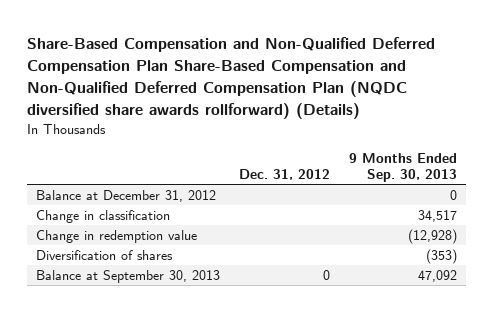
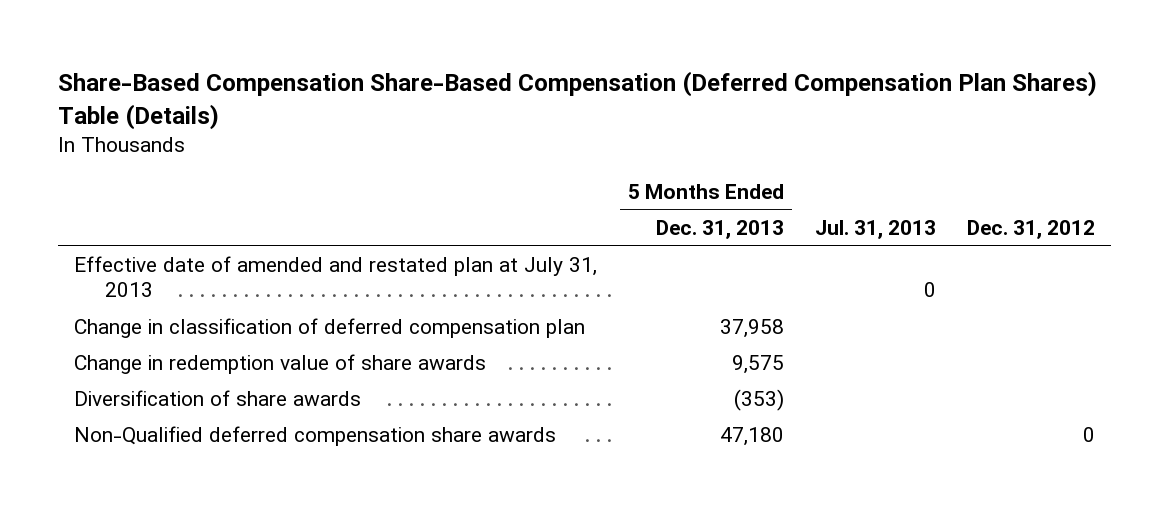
- Share-Based Compensation and Non-Qualified Deferred Compensation Plan Share-Based Compensation and Non-Qualified Deferred Compensation Plan (NQDC diversified share awards rollforward) (Details)
+ Share-Based Compensation Share-Based Compensation (Deferred Compensation Plan Shares) Table (Details)
- | Dec. 31, 2012 | 9 Months Ended Sep. 30, 2013
+ | 5 Months Ended Dec. 31, 2013 | Jul. 31, 2013 | Dec. 31, 2012
- Balance at December 31, 2012 | | 0
- Change in classification | | 34,517
- Change in redemption value | | (12,928)
- Diversification of shares | | (353)
- Balance at September 30, 2013 | 0 | 47,092
+ Effective date of amended and restated plan at July 31, 2013 | | 0 |
+ Change in classification of deferred compensation plan | 37,958 | |
+ Change in redemption value of share awards | 9,575 | |
+ Diversification of share awards | (353) | |
+ Non-Qualified deferred compensation share awards | 47,180 | | 0

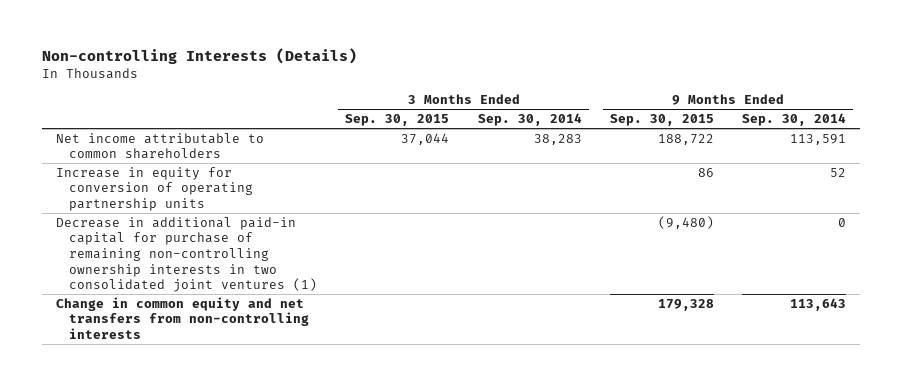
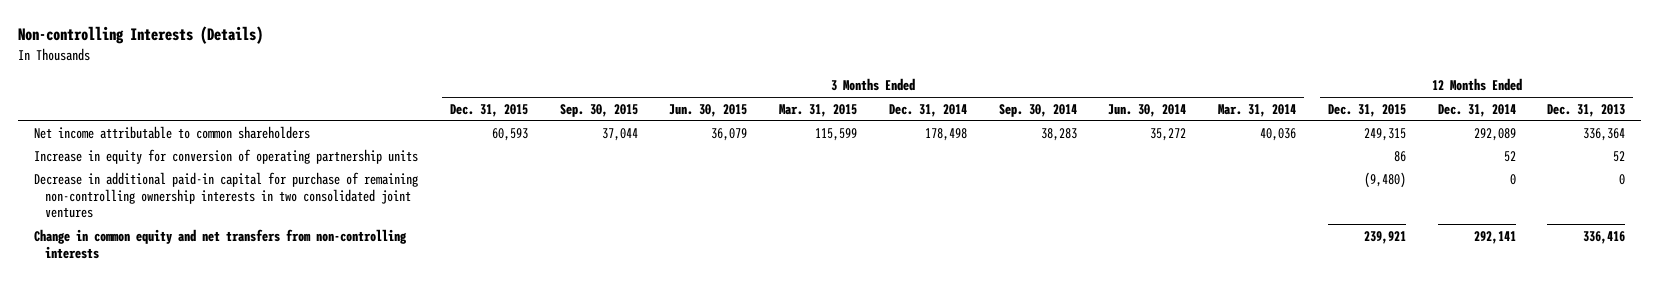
- | 3 Months Ended Sep. 30, 2015 | 3 Months Ended Sep. 30, 2014 | 9 Months Ended Sep. 30, 2015 | 9 Months Ended Sep. 30, 2014
+ | 3 Months Ended Dec. 31, 2015 | 3 Months Ended Sep. 30, 2015 | 3 Months Ended Jun. 30, 2015 | 3 Months Ended Mar. 31, 2015 | 3 Months Ended Dec. 31, 2014 | 3 Months Ended Sep. 30, 2014 | 3 Months Ended Jun. 30, 2014 | 3 Months Ended Mar. 31, 2014 | 12 Months Ended Dec. 31, 2015 | 12 Months Ended Dec. 31, 2014 | 12 Months Ended Dec. 31, 2013
- Decrease in additional paid-in capital for purchase of remaining non-controlling ownership interests in two consolidated joint ventures (1) | | | (9,480) | 0
+ Decrease in additional paid-in capital for purchase of remaining non-controlling ownership interests in two consolidated joint ventures | | | | | | | | | (9,480) | 0 | 0

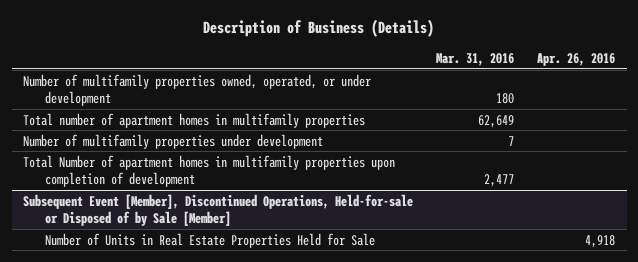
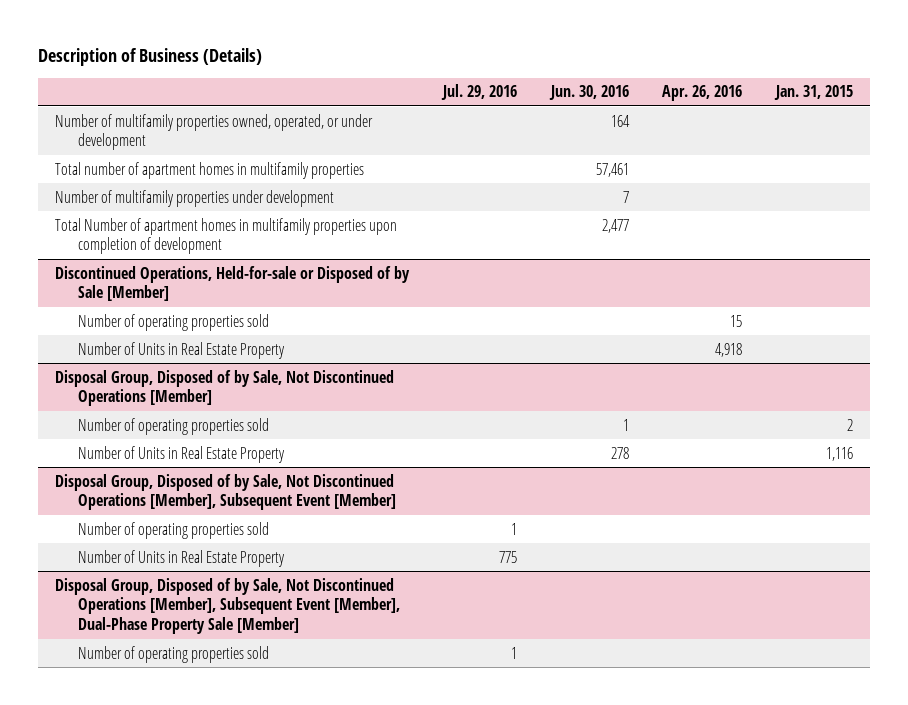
- | Mar. 31, 2016 | Apr. 26, 2016
+ | Jul. 29, 2016 | Jun. 30, 2016 | Apr. 26, 2016 | Jan. 31, 2015
- Subsequent Event [Member], Discontinued Operations, Held-for-sale or Disposed of by Sale [Member]
- Number of Units in Real Estate Properties Held for Sale | | 4,918
+ Discontinued Operations, Held-for-sale or Disposed of by Sale [Member]
+ Number of operating properties sold | | | 15 |
+ Number of Units in Real Estate Property | | | 4,918 |
+ Disposal Group, Disposed of by Sale, Not Discontinued Operations [Member]
+ Number of operating properties sold | | 1 | | 2
+ Number of Units in Real Estate Property | | 278 | | 1,116
+ Disposal Group, Disposed of by Sale, Not Discontinued Operations [Member], Subsequent Event [Member]
+ Number of operating properties sold | 1 | | |
+ Number of Units in Real Estate Property | 775 | | |
+ Disposal Group, Disposed of by Sale, Not Discontinued Operations [Member], Subsequent Event [Member], Dual-Phase Property Sale [Member]
+ Number of operating properties sold | 1 | | |

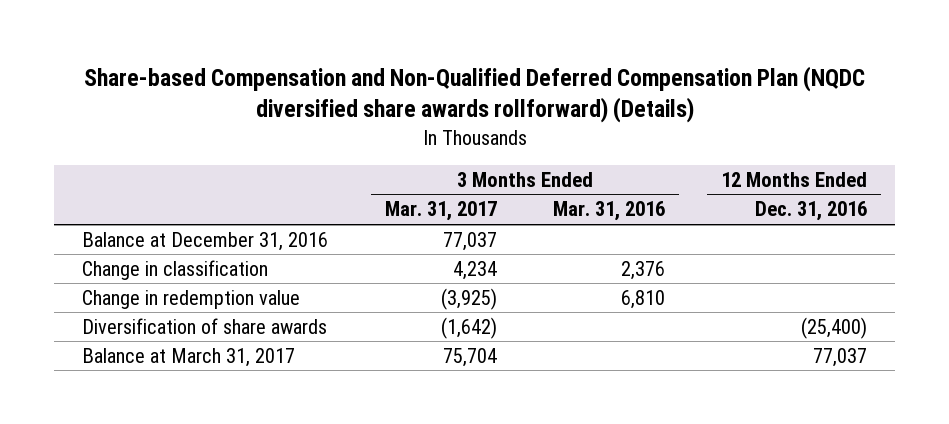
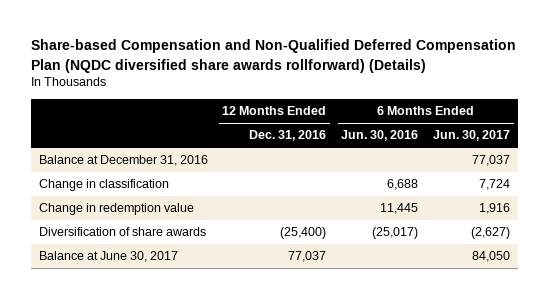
- | 3 Months Ended Mar. 31, 2017 | 3 Months Ended Mar. 31, 2016 | 12 Months Ended Dec. 31, 2016
+ | 12 Months Ended Dec. 31, 2016 | 6 Months Ended Jun. 30, 2016 | 6 Months Ended Jun. 30, 2017
- Balance at March 31, 2017 | 75,704 | | 77,037
+ Balance at June 30, 2017 | 77,037 | | 84,050

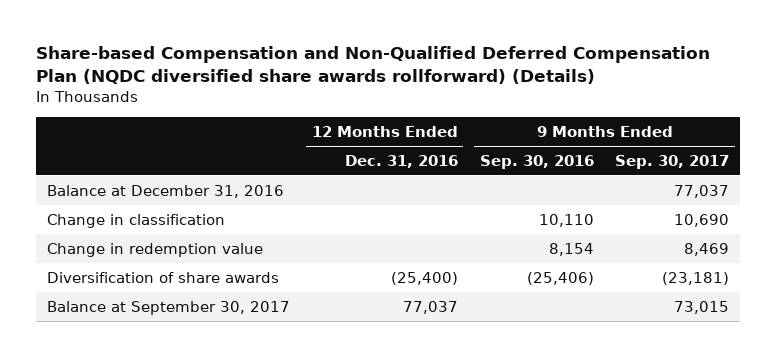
- | 12 Months Ended Dec. 31, 2016 | 6 Months Ended Jun. 30, 2016 | 6 Months Ended Jun. 30, 2017
+ | 12 Months Ended Dec. 31, 2016 | 9 Months Ended Sep. 30, 2016 | 9 Months Ended Sep. 30, 2017
- Balance at June 30, 2017 | 77,037 | | 84,050
+ Balance at September 30, 2017 | 77,037 | | 73,015

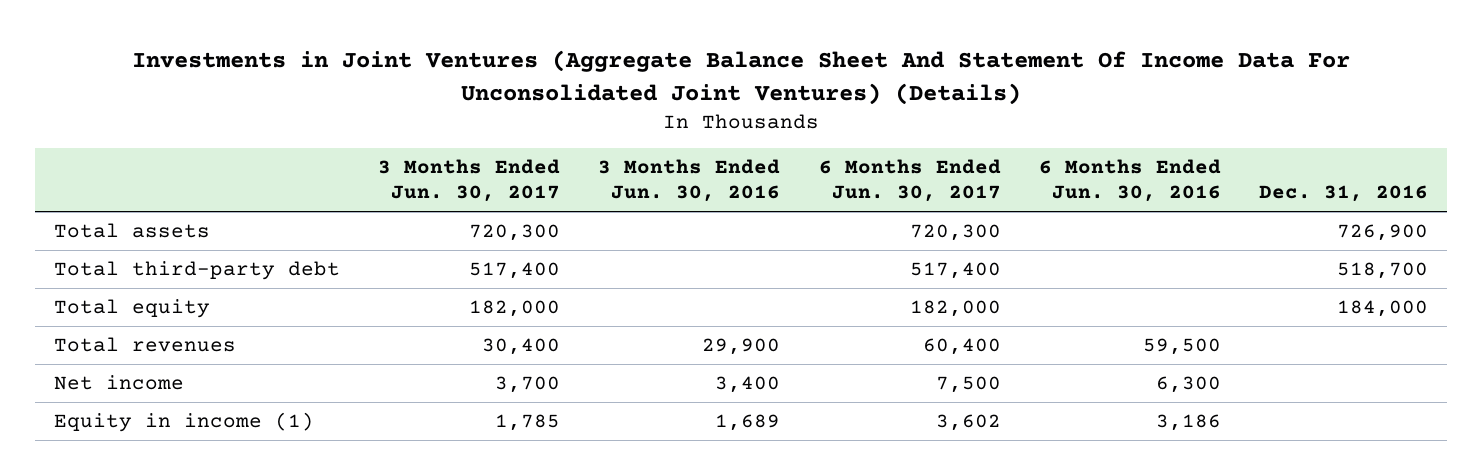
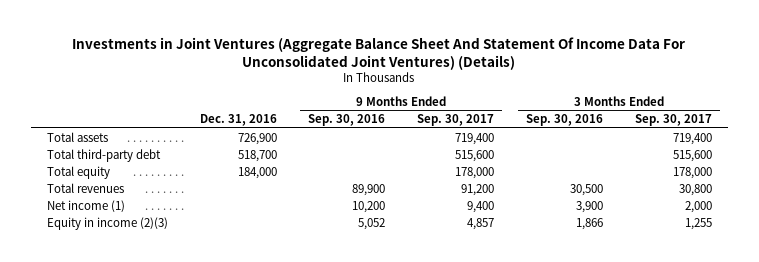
- | 3 Months Ended Jun. 30, 2017 | 3 Months Ended Jun. 30, 2016 | 6 Months Ended Jun. 30, 2017 | 6 Months Ended Jun. 30, 2016 | Dec. 31, 2016
+ | Dec. 31, 2016 | 9 Months Ended Sep. 30, 2016 | 9 Months Ended Sep. 30, 2017 | 3 Months Ended Sep. 30, 2016 | 3 Months Ended Sep. 30, 2017
- Net income | 3,700 | 3,400 | 7,500 | 6,300 |
- Equity in income (1) | 1,785 | 1,689 | 3,602 | 3,186 |
+ Net income (1) | | 10,200 | 9,400 | 3,900 | 2,000
+ Equity in income (2)(3) | | 5,052 | 4,857 | 1,866 | 1,255

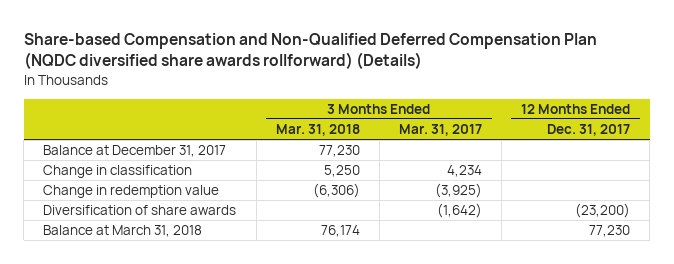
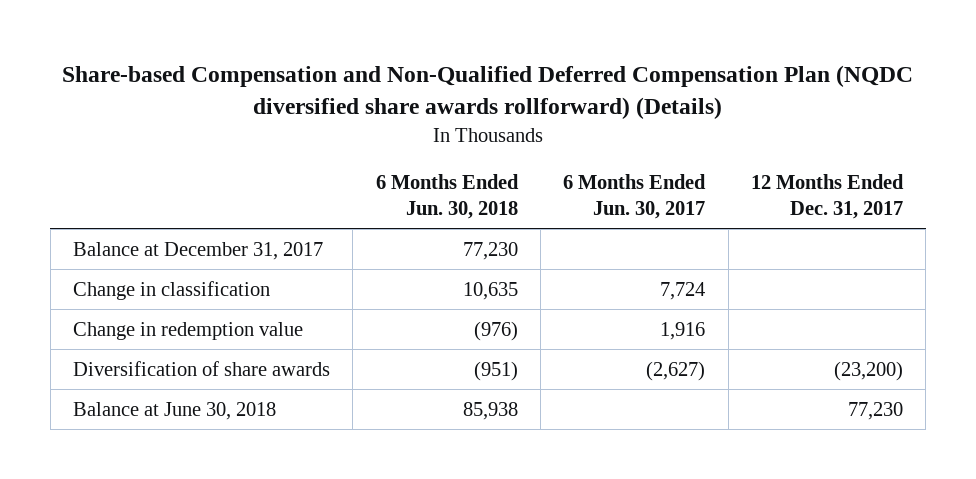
- | 3 Months Ended Mar. 31, 2018 | 3 Months Ended Mar. 31, 2017 | 12 Months Ended Dec. 31, 2017
+ | 6 Months Ended Jun. 30, 2018 | 6 Months Ended Jun. 30, 2017 | 12 Months Ended Dec. 31, 2017
- Balance at March 31, 2018 | 76,174 | | 77,230
+ Balance at June 30, 2018 | 85,938 | | 77,230

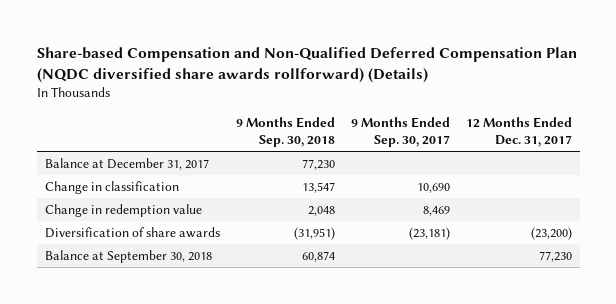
- | 6 Months Ended Jun. 30, 2018 | 6 Months Ended Jun. 30, 2017 | 12 Months Ended Dec. 31, 2017
+ | 9 Months Ended Sep. 30, 2018 | 9 Months Ended Sep. 30, 2017 | 12 Months Ended Dec. 31, 2017
- Balance at June 30, 2018 | 85,938 | | 77,230
+ Balance at September 30, 2018 | 60,874 | | 77,230

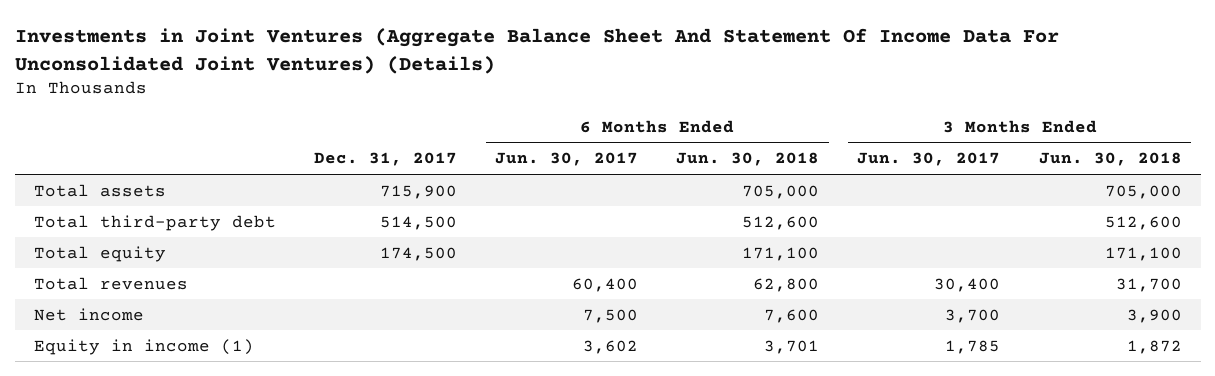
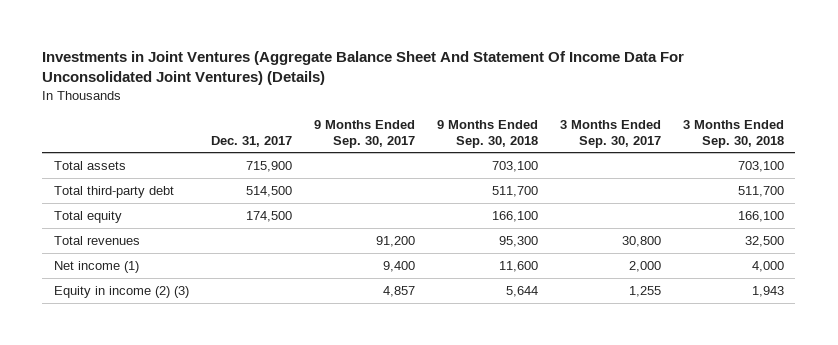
- | Dec. 31, 2017 | 6 Months Ended Jun. 30, 2017 | 6 Months Ended Jun. 30, 2018 | 3 Months Ended Jun. 30, 2017 | 3 Months Ended Jun. 30, 2018
+ | Dec. 31, 2017 | 9 Months Ended Sep. 30, 2017 | 9 Months Ended Sep. 30, 2018 | 3 Months Ended Sep. 30, 2017 | 3 Months Ended Sep. 30, 2018
- Net income | | 7,500 | 7,600 | 3,700 | 3,900
- Equity in income (1) | | 3,602 | 3,701 | 1,785 | 1,872
+ Net income (1) | | 9,400 | 11,600 | 2,000 | 4,000
+ Equity in income (2) (3) | | 4,857 | 5,644 | 1,255 | 1,943

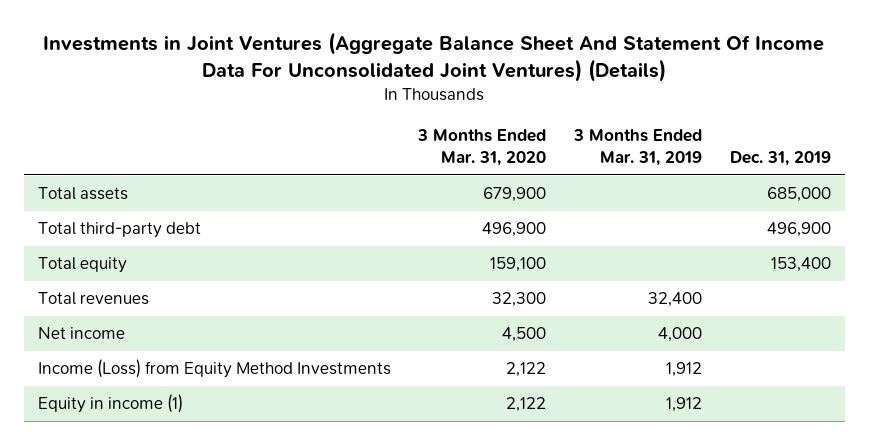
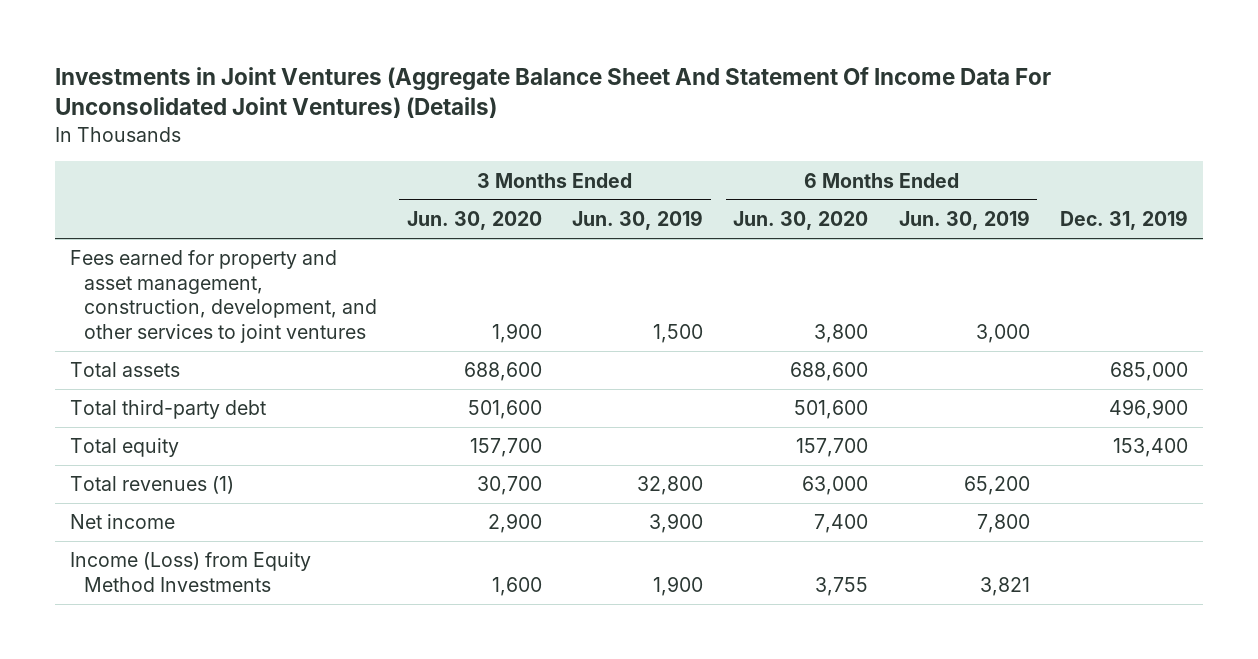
- | 3 Months Ended Mar. 31, 2020 | 3 Months Ended Mar. 31, 2019 | Dec. 31, 2019
+ | 3 Months Ended Jun. 30, 2020 | 3 Months Ended Jun. 30, 2019 | 6 Months Ended Jun. 30, 2020 | 6 Months Ended Jun. 30, 2019 | Dec. 31, 2019
+ Fees earned for property and asset management, construction, development, and other services to joint ventures | 1,900 | 1,500 | 3,800 | 3,000 |
- Total revenues | 32,300 | 32,400 |
+ Total revenues (1) | 30,700 | 32,800 | 63,000 | 65,200 |
- Equity in income (1) | 2,122 | 1,912 |

